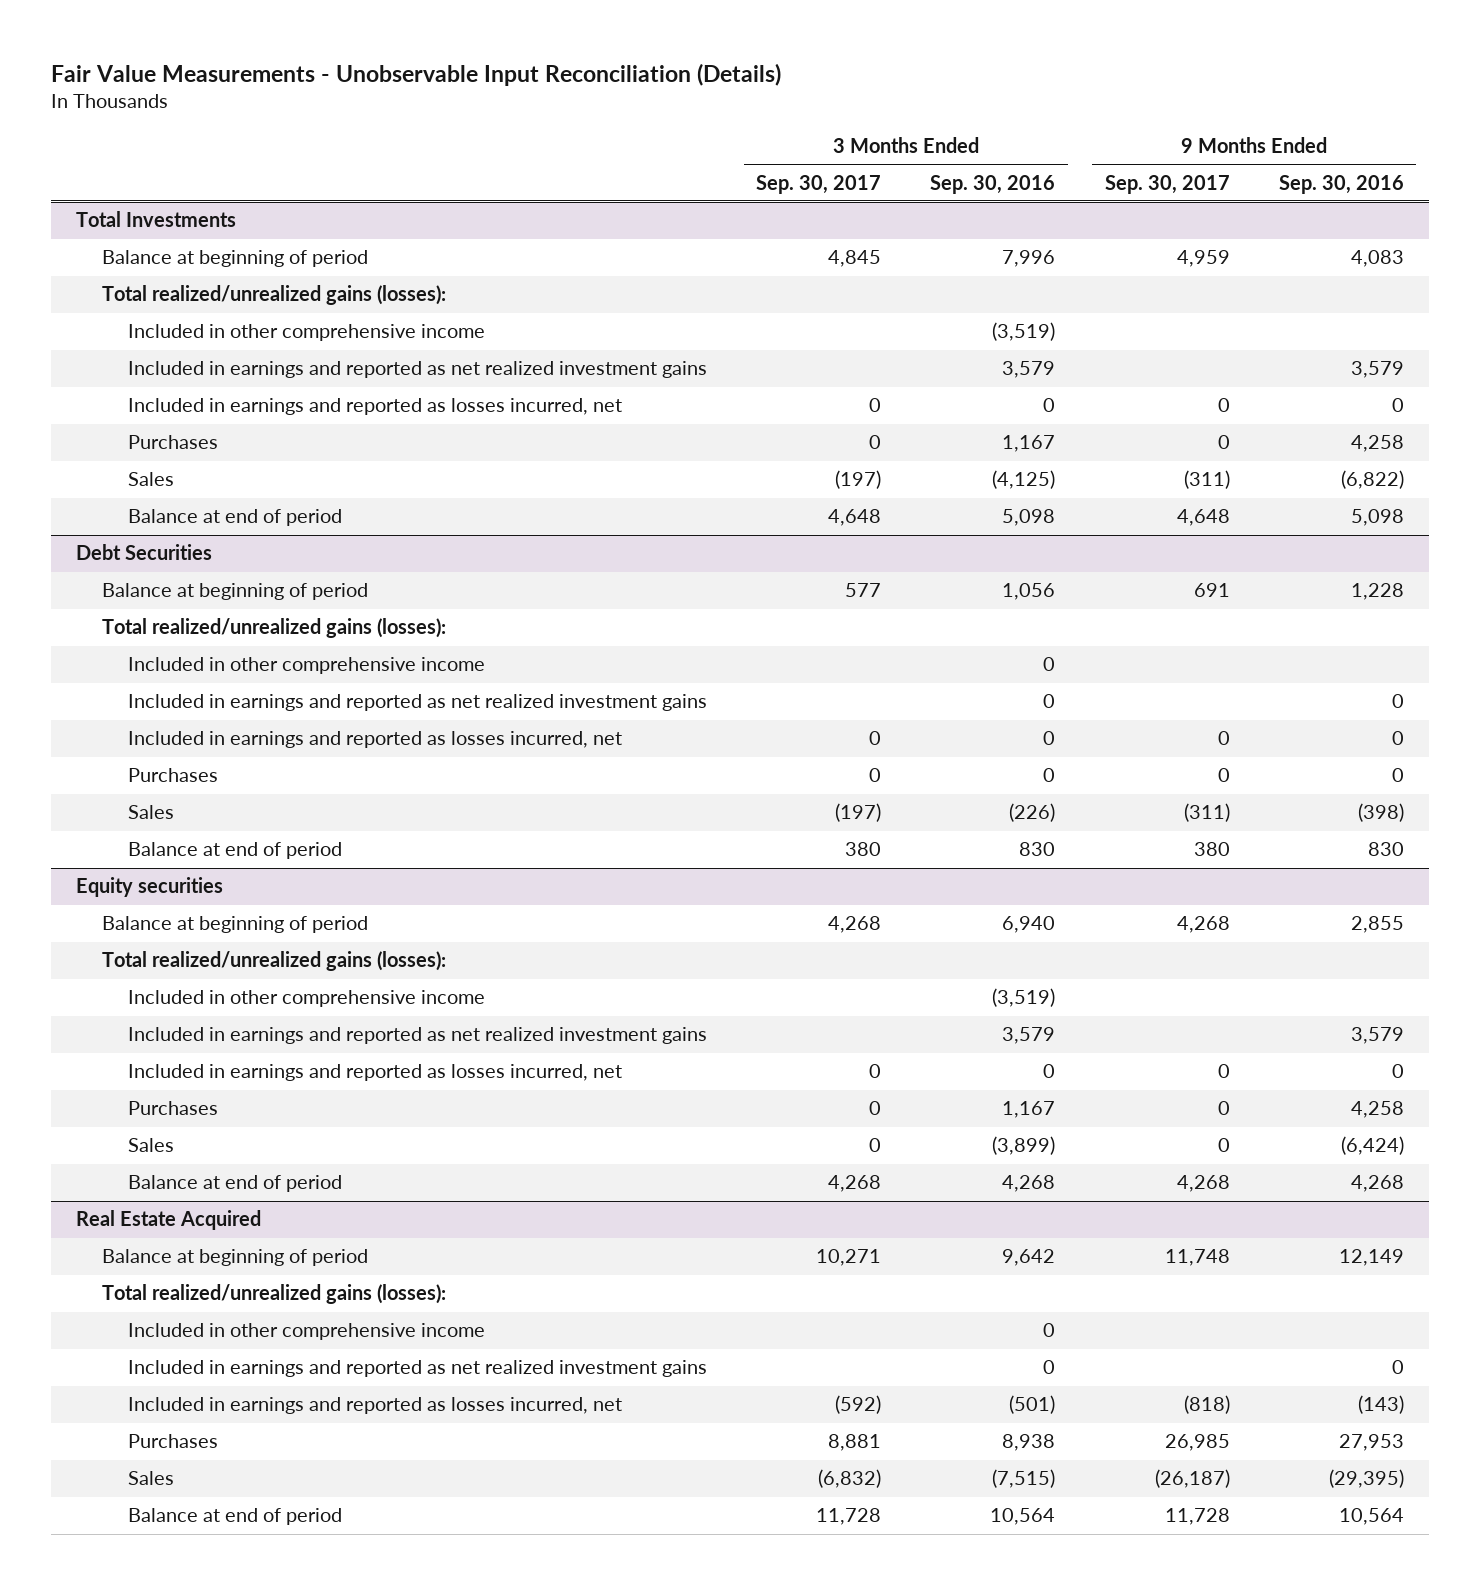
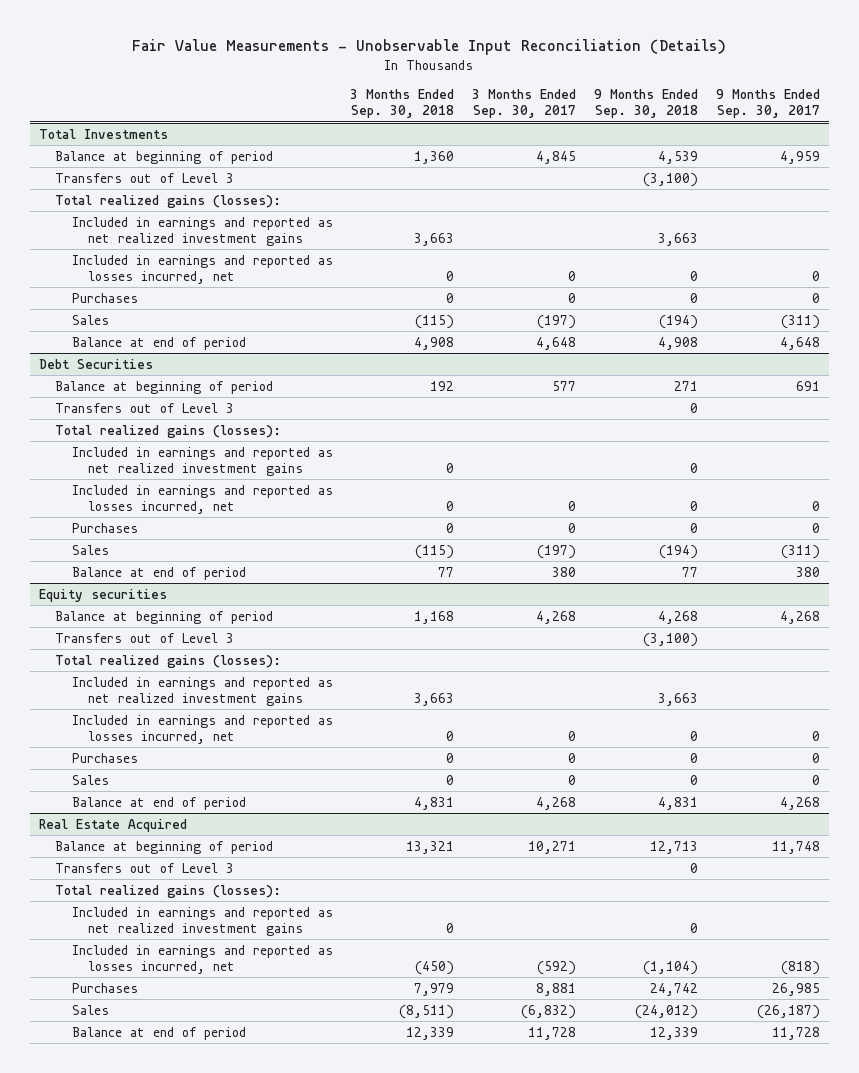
- | 3 Months Ended Sep. 30, 2017 | 3 Months Ended Sep. 30, 2016 | 9 Months Ended Sep. 30, 2017 | 9 Months Ended Sep. 30, 2016
+ | 3 Months Ended Sep. 30, 2018 | 3 Months Ended Sep. 30, 2017 | 9 Months Ended Sep. 30, 2018 | 9 Months Ended Sep. 30, 2017
@ Total Investments
- Total realized/unrealized gains (losses):
- Included in other comprehensive income | | (3,519) | |
+ Transfers out of Level 3 | | | (3,100) |
+ Total realized gains (losses):
@ Debt Securities
- Total realized/unrealized gains (losses):
- Included in other comprehensive income | | 0 | |
+ Transfers out of Level 3 | | | 0 |
+ Total realized gains (losses):
@ Equity securities
- Total realized/unrealized gains (losses):
- Included in other comprehensive income | | (3,519) | |
+ Transfers out of Level 3 | | | (3,100) |
+ Total realized gains (losses):
@ Real Estate Acquired
- Total realized/unrealized gains (losses):
- Included in other comprehensive income | | 0 | |
+ Transfers out of Level 3 | | | 0 |
+ Total realized gains (losses):

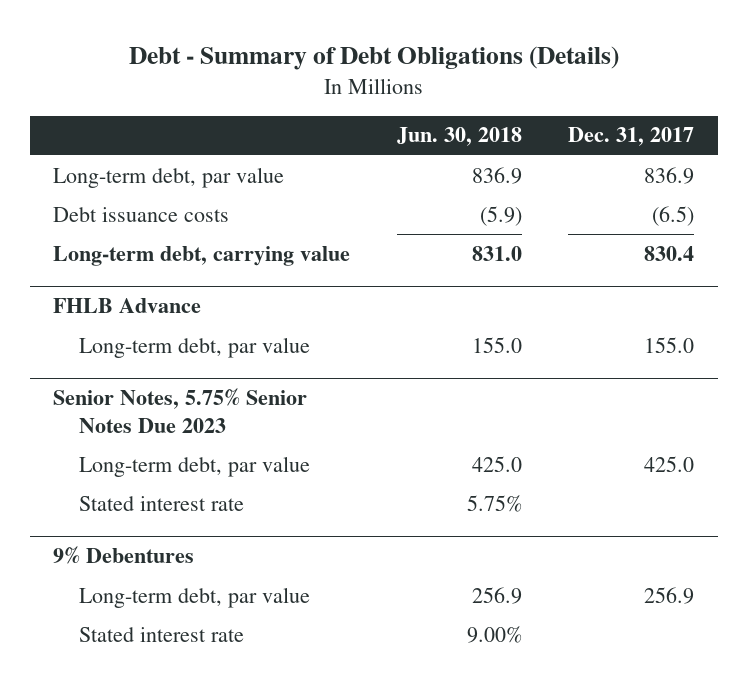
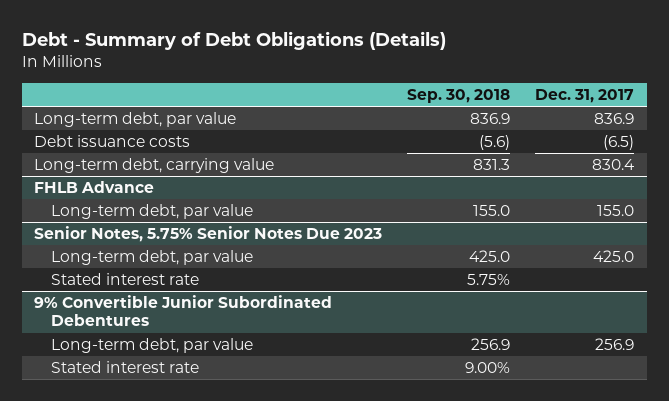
- | Jun. 30, 2018 | Dec. 31, 2017
+ | Sep. 30, 2018 | Dec. 31, 2017
- 9% Debentures
+ 9% Convertible Junior Subordinated Debentures

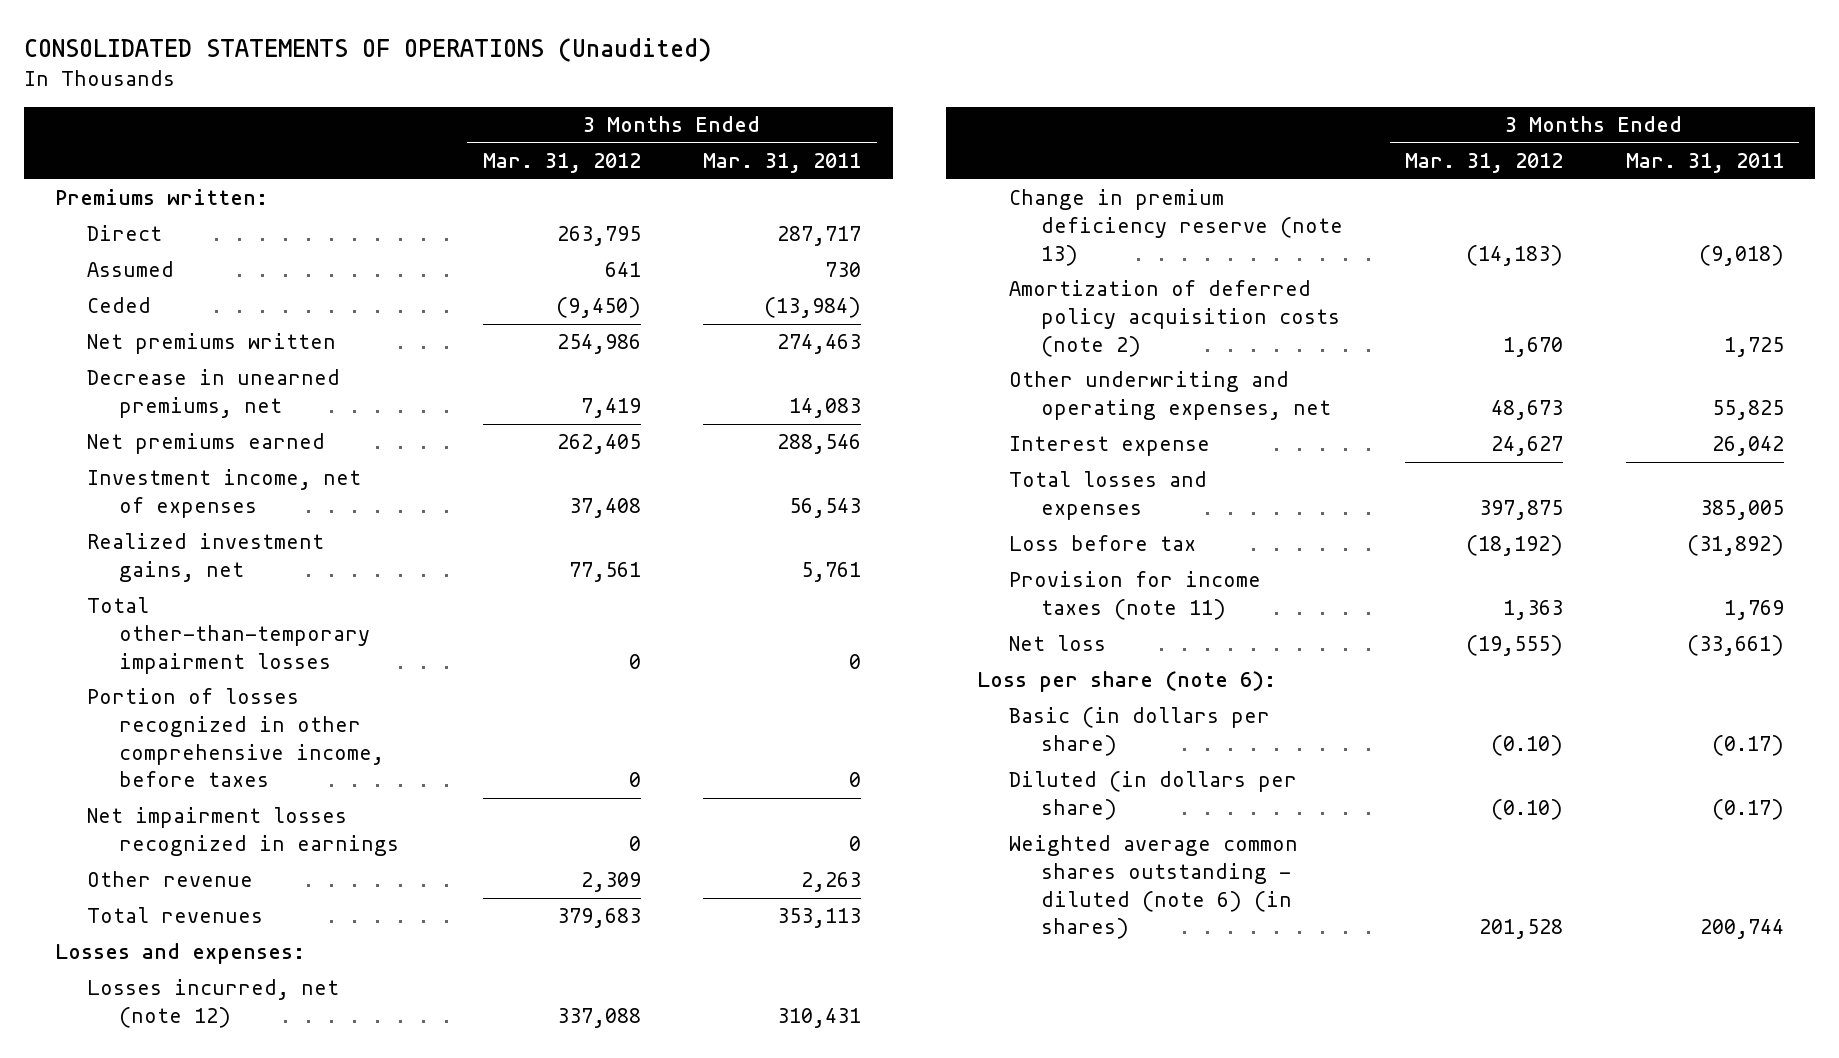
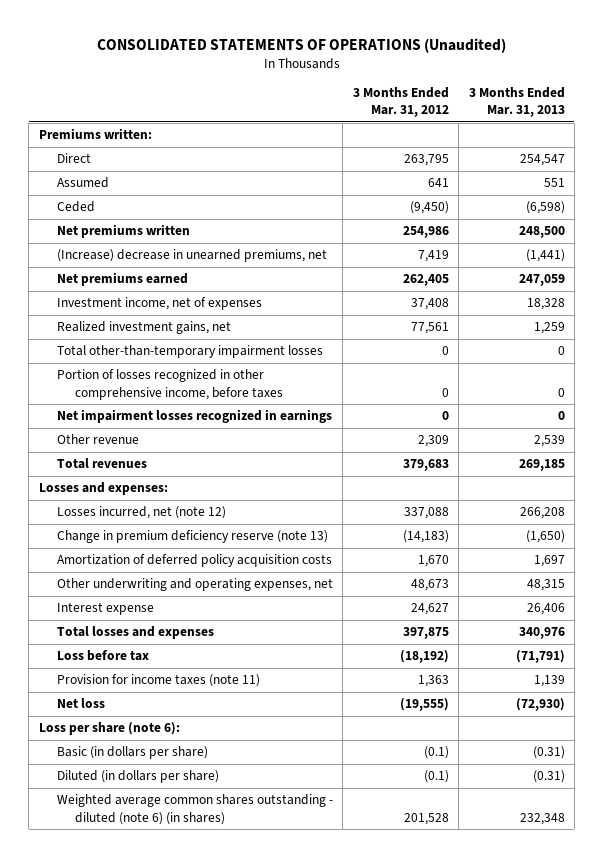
- | 3 Months Ended Mar. 31, 2012 | 3 Months Ended Mar. 31, 2011
+ | 3 Months Ended Mar. 31, 2012 | 3 Months Ended Mar. 31, 2013
- Decrease in unearned premiums, net | 7,419 | 14,083
+ (Increase) decrease in unearned premiums, net | 7,419 | (1,441)
- Amortization of deferred policy acquisition costs (note 2) | 1,670 | 1,725
+ Amortization of deferred policy acquisition costs | 1,670 | 1,697
- Basic (in dollars per share) | (0.10) | (0.17)
- Diluted (in dollars per share) | (0.10) | (0.17)
+ Basic (in dollars per share) | (0.1) | (0.31)
+ Diluted (in dollars per share) | (0.1) | (0.31)

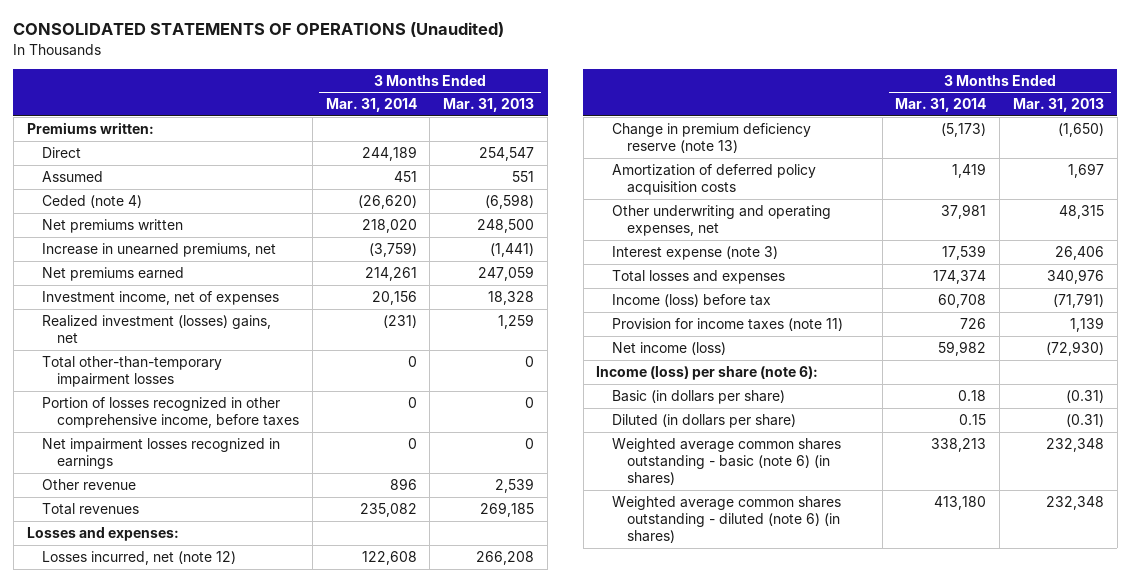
- | 3 Months Ended Mar. 31, 2012 | 3 Months Ended Mar. 31, 2013
+ | 3 Months Ended Mar. 31, 2014 | 3 Months Ended Mar. 31, 2013
- Ceded | (9,450) | (6,598)
+ Ceded (note 4) | (26,620) | (6,598)
- (Increase) decrease in unearned premiums, net | 7,419 | (1,441)
+ Increase in unearned premiums, net | (3,759) | (1,441)
- Realized investment gains, net | 77,561 | 1,259
+ Realized investment (losses) gains, net | (231) | 1,259
- Interest expense | 24,627 | 26,406
+ Interest expense (note 3) | 17,539 | 26,406
- Loss before tax | (18,192) | (71,791)
+ Income (loss) before tax | 60,708 | (71,791)
- Net loss | (19,555) | (72,930)
- Loss per share (note 6):
+ Net income (loss) | 59,982 | (72,930)
+ Income (loss) per share (note 6):
+ Weighted average common shares outstanding - basic (note 6) (in shares) | 338,213 | 232,348

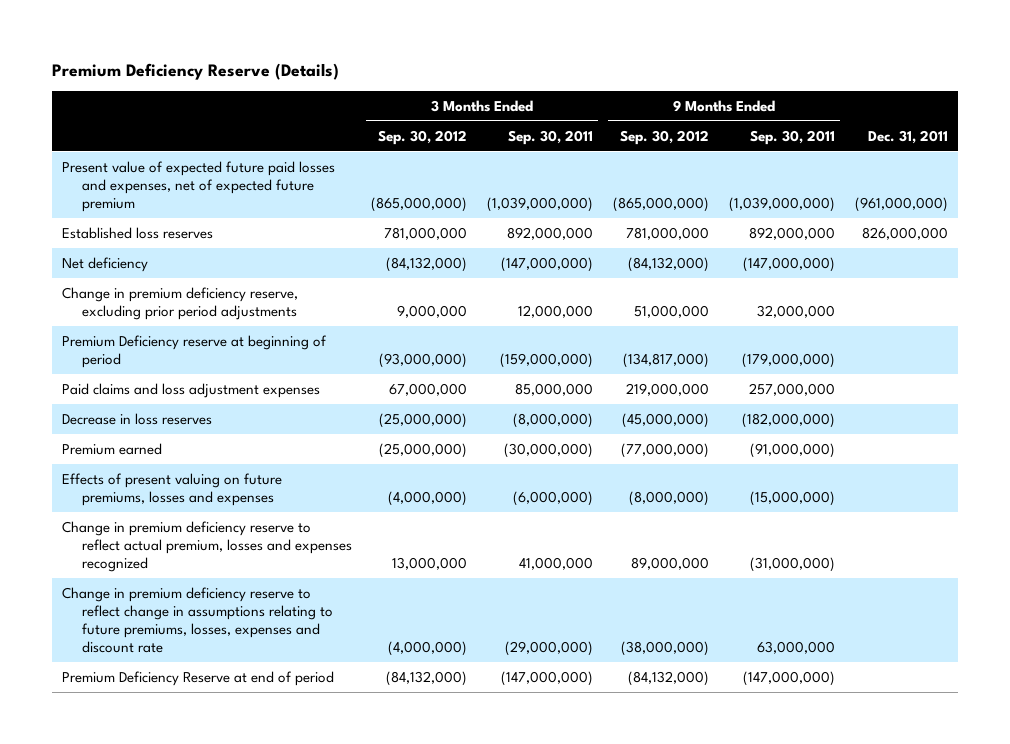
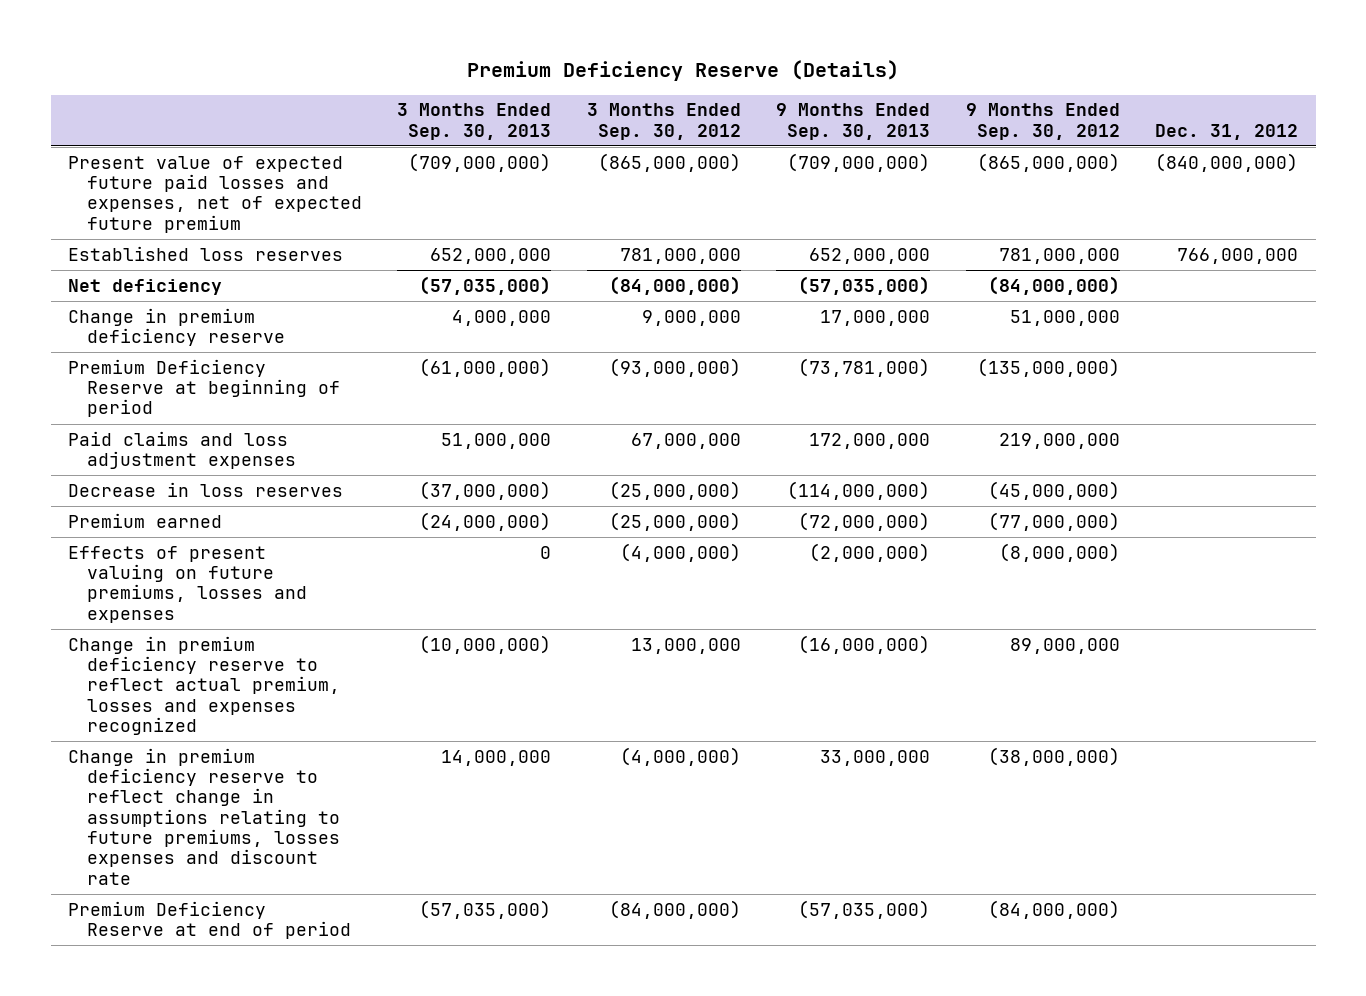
- | 3 Months Ended Sep. 30, 2012 | 3 Months Ended Sep. 30, 2011 | 9 Months Ended Sep. 30, 2012 | 9 Months Ended Sep. 30, 2011 | Dec. 31, 2011
+ | 3 Months Ended Sep. 30, 2013 | 3 Months Ended Sep. 30, 2012 | 9 Months Ended Sep. 30, 2013 | 9 Months Ended Sep. 30, 2012 | Dec. 31, 2012
- Net deficiency | (84,132,000) | (147,000,000) | (84,132,000) | (147,000,000) |
- Change in premium deficiency reserve, excluding prior period adjustments | 9,000,000 | 12,000,000 | 51,000,000 | 32,000,000 |
- Premium Deficiency reserve at beginning of period | (93,000,000) | (159,000,000) | (134,817,000) | (179,000,000) |
+ Net deficiency | (57,035,000) | (84,000,000) | (57,035,000) | (84,000,000) |
+ Change in premium deficiency reserve | 4,000,000 | 9,000,000 | 17,000,000 | 51,000,000 |
+ Premium Deficiency Reserve at beginning of period | (61,000,000) | (93,000,000) | (73,781,000) | (135,000,000) |
- Change in premium deficiency reserve to reflect change in assumptions relating to future premiums, losses, expenses and discount rate | (4,000,000) | (29,000,000) | (38,000,000) | 63,000,000 |
- Premium Deficiency Reserve at end of period | (84,132,000) | (147,000,000) | (84,132,000) | (147,000,000) |
+ Change in premium deficiency reserve to reflect change in assumptions relating to future premiums, losses expenses and discount rate | 14,000,000 | (4,000,000) | 33,000,000 | (38,000,000) |
+ Premium Deficiency Reserve at end of period | (57,035,000) | (84,000,000) | (57,035,000) | (84,000,000) |

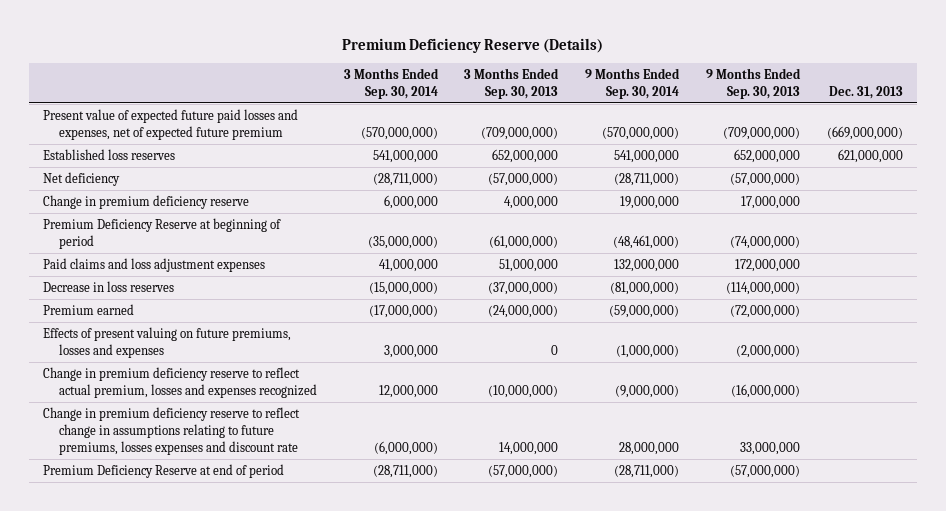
- | 3 Months Ended Sep. 30, 2013 | 3 Months Ended Sep. 30, 2012 | 9 Months Ended Sep. 30, 2013 | 9 Months Ended Sep. 30, 2012 | Dec. 31, 2012
+ | 3 Months Ended Sep. 30, 2014 | 3 Months Ended Sep. 30, 2013 | 9 Months Ended Sep. 30, 2014 | 9 Months Ended Sep. 30, 2013 | Dec. 31, 2013
- Net deficiency | (57,035,000) | (84,000,000) | (57,035,000) | (84,000,000) |
+ Net deficiency | (28,711,000) | (57,000,000) | (28,711,000) | (57,000,000) |
- Premium Deficiency Reserve at beginning of period | (61,000,000) | (93,000,000) | (73,781,000) | (135,000,000) |
+ Premium Deficiency Reserve at beginning of period | (35,000,000) | (61,000,000) | (48,461,000) | (74,000,000) |
- Premium Deficiency Reserve at end of period | (57,035,000) | (84,000,000) | (57,035,000) | (84,000,000) |
+ Premium Deficiency Reserve at end of period | (28,711,000) | (57,000,000) | (28,711,000) | (57,000,000) |

